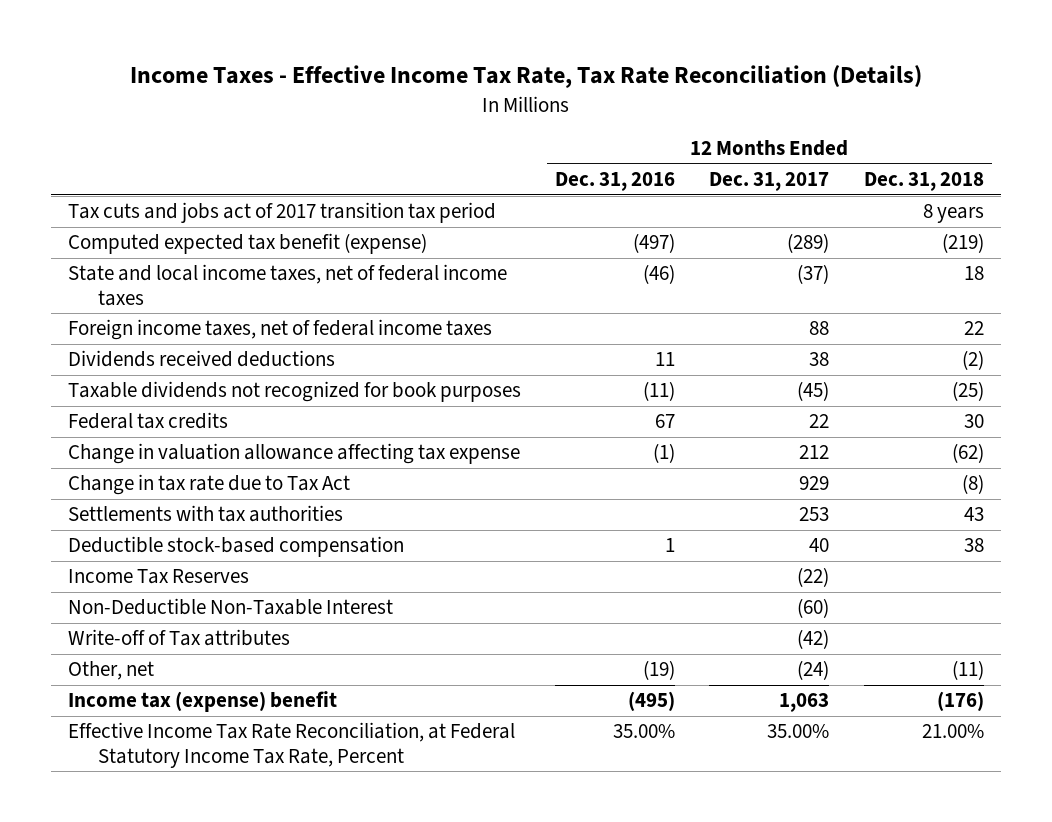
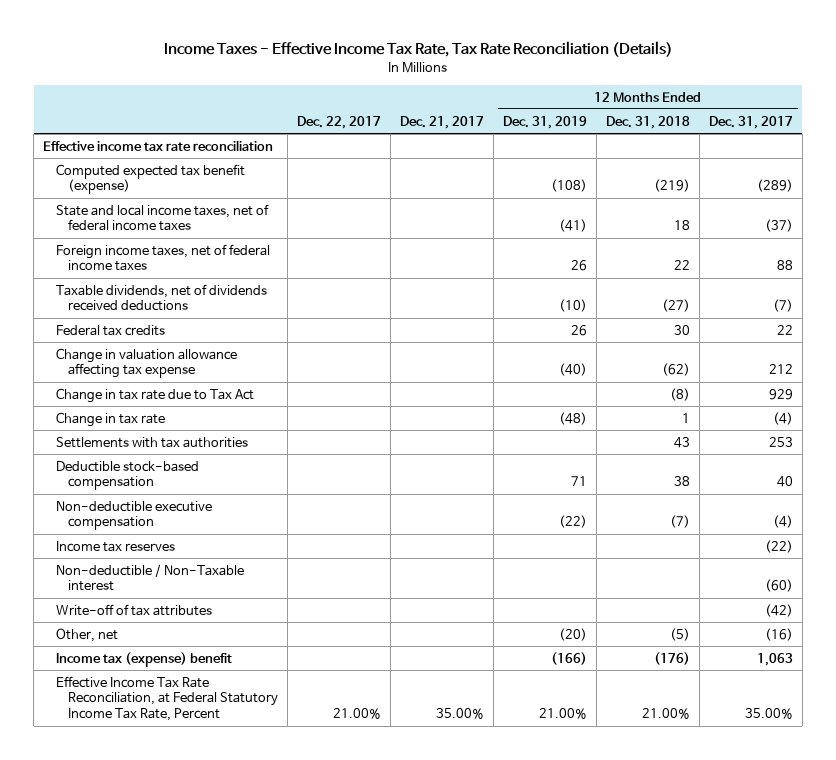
- | 12 Months Ended Dec. 31, 2016 | 12 Months Ended Dec. 31, 2017 | 12 Months Ended Dec. 31, 2018
+ | Dec. 22, 2017 | Dec. 21, 2017 | 12 Months Ended Dec. 31, 2019 | 12 Months Ended Dec. 31, 2018 | 12 Months Ended Dec. 31, 2017
- Tax cuts and jobs act of 2017 transition tax period | | | 8 years
+ Effective income tax rate reconciliation
- Dividends received deductions | 11 | 38 | (2)
- Taxable dividends not recognized for book purposes | (11) | (45) | (25)
+ Taxable dividends, net of dividends received deductions | | | (10) | (27) | (7)
+ Change in tax rate | | | (48) | 1 | (4)
- Income Tax Reserves | | (22) |
- Non-Deductible Non-Taxable Interest | | (60) |
- Write-off of Tax attributes | | (42) |
- Other, net | (19) | (24) | (11)
+ Non-deductible executive compensation | | | (22) | (7) | (4)
+ Income tax reserves | | | | | (22)
+ Non-deductible / Non-Taxable interest | | | | | (60)
+ Write-off of tax attributes | | | | | (42)
+ Other, net | | | (20) | (5) | (16)

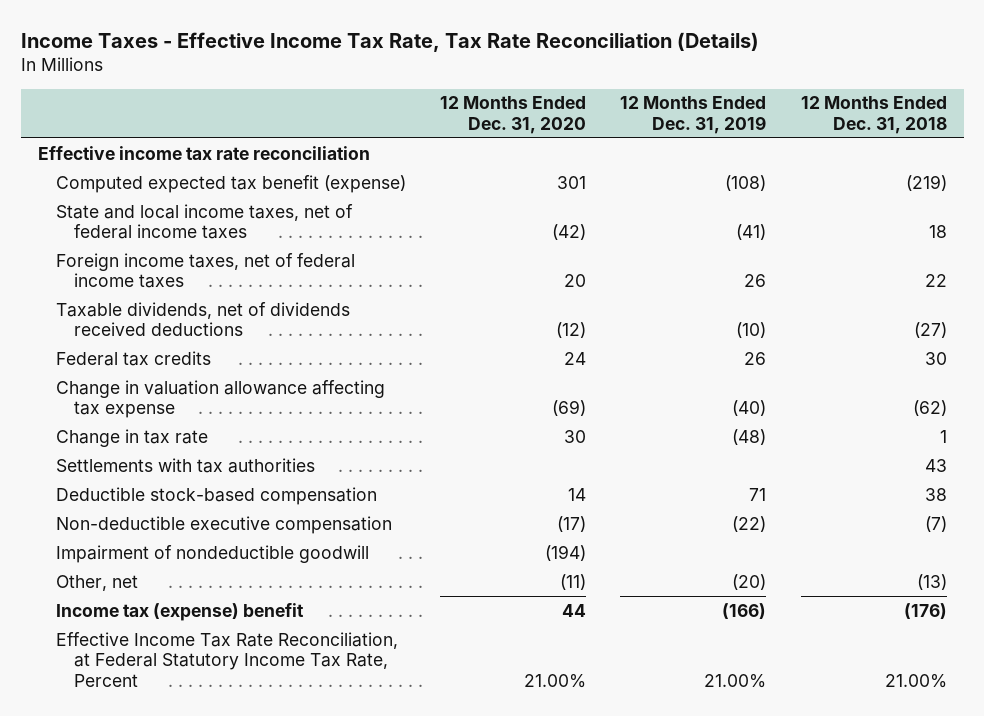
- | Dec. 22, 2017 | Dec. 21, 2017 | 12 Months Ended Dec. 31, 2019 | 12 Months Ended Dec. 31, 2018 | 12 Months Ended Dec. 31, 2017
+ | 12 Months Ended Dec. 31, 2020 | 12 Months Ended Dec. 31, 2019 | 12 Months Ended Dec. 31, 2018
- Change in tax rate due to Tax Act | | | | (8) | 929
- Income tax reserves | | | | | (22)
- Non-deductible / Non-Taxable interest | | | | | (60)
- Write-off of tax attributes | | | | | (42)
- Other, net | | | (20) | (5) | (16)
+ Impairment of nondeductible goodwill | (194) | |
+ Other, net | (11) | (20) | (13)

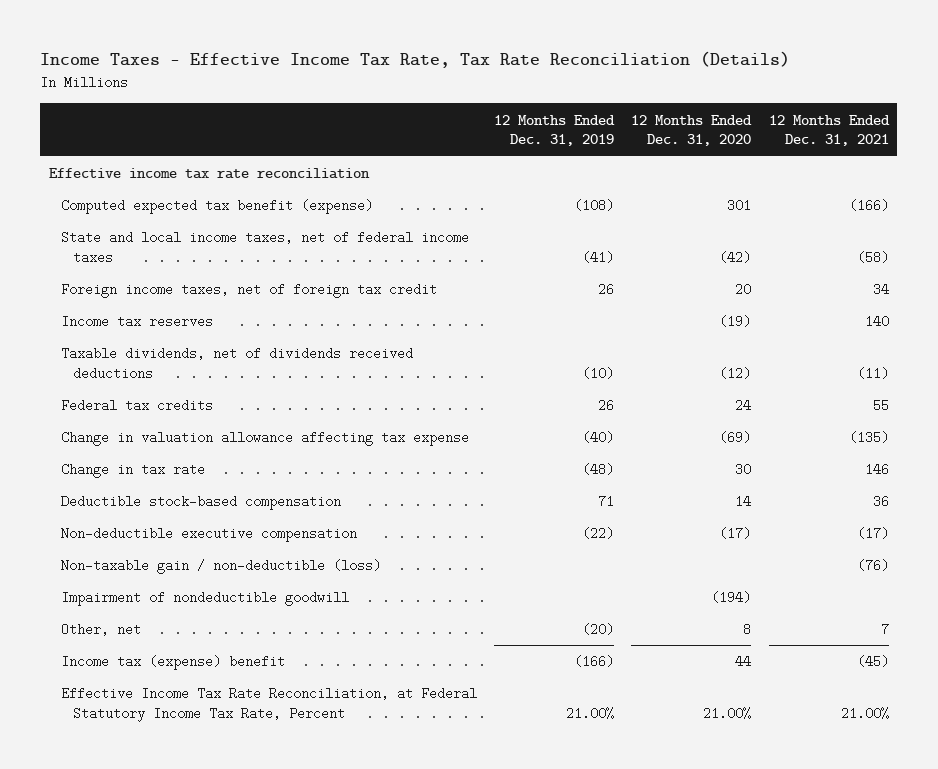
- | 12 Months Ended Dec. 31, 2020 | 12 Months Ended Dec. 31, 2019 | 12 Months Ended Dec. 31, 2018
+ | 12 Months Ended Dec. 31, 2019 | 12 Months Ended Dec. 31, 2020 | 12 Months Ended Dec. 31, 2021
- Foreign income taxes, net of federal income taxes | 20 | 26 | 22
+ Foreign income taxes, net of foreign tax credit | 26 | 20 | 34
+ Income tax reserves | | (19) | 140
- Settlements with tax authorities | | | 43
+ Non-taxable gain / non-deductible (loss) | | | (76)
- Other, net | (11) | (20) | (13)
+ Other, net | (20) | 8 | 7

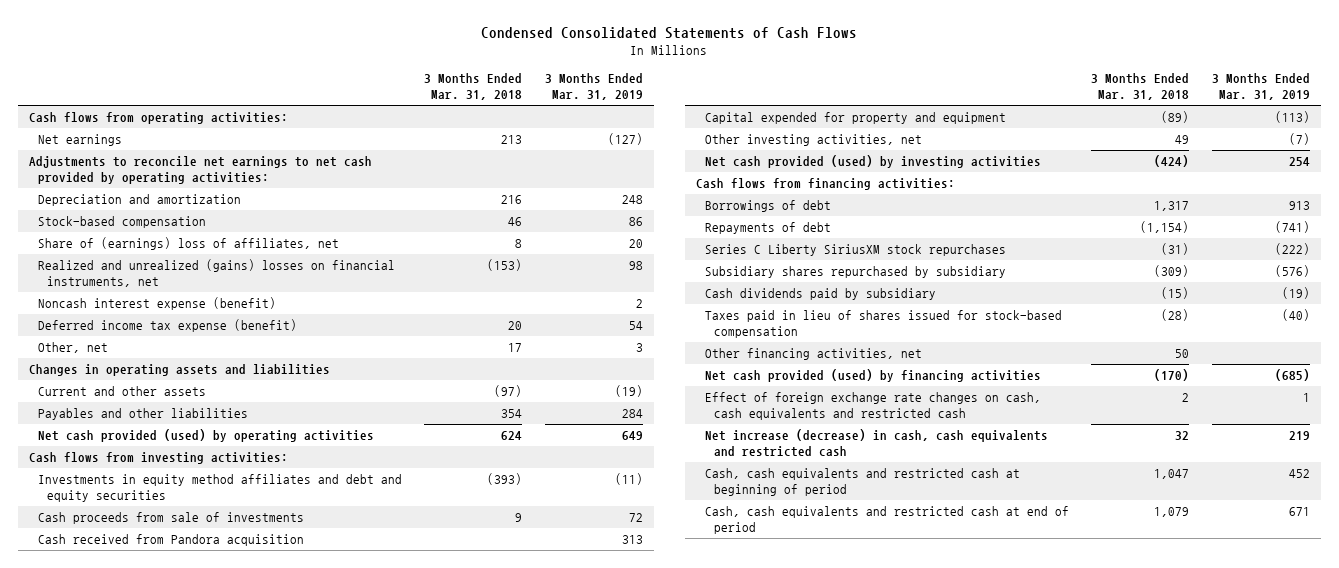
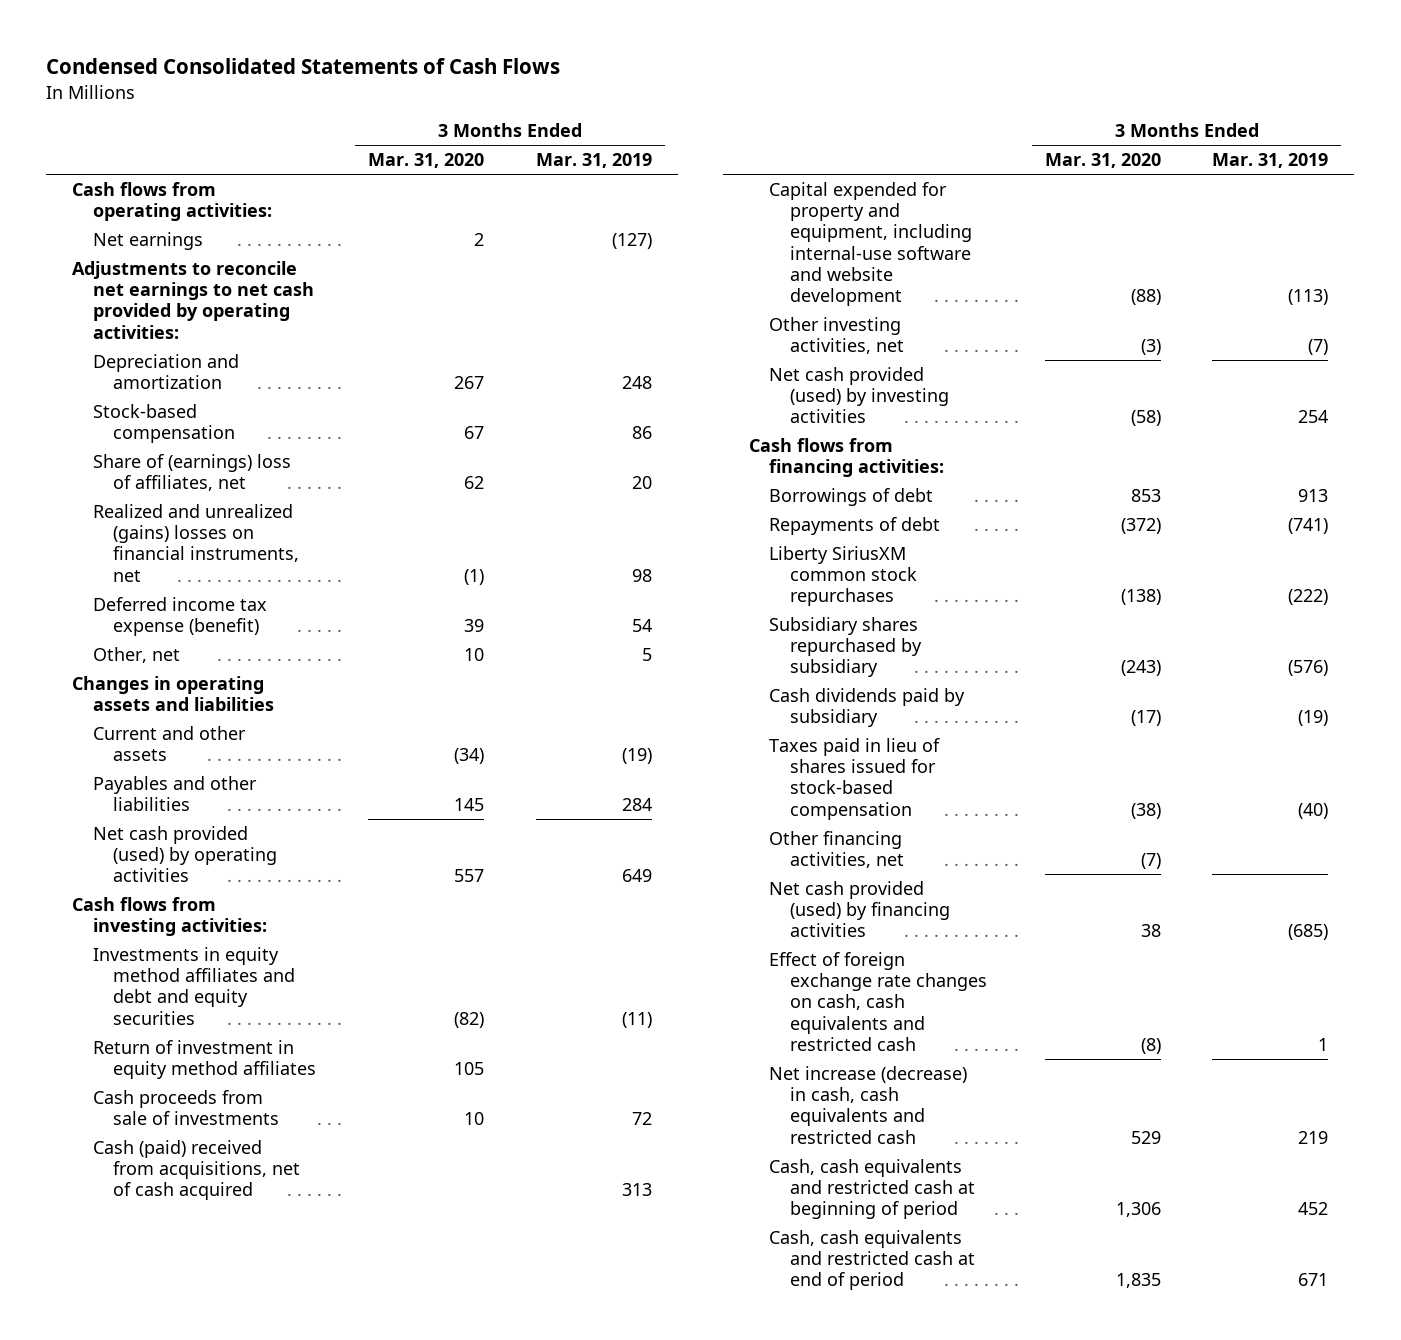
- | 3 Months Ended Mar. 31, 2018 | 3 Months Ended Mar. 31, 2019
+ | 3 Months Ended Mar. 31, 2020 | 3 Months Ended Mar. 31, 2019
- Noncash interest expense (benefit) | | 2
- Other, net | 17 | 3
+ Other, net | 10 | 5
+ Return of investment in equity method affiliates | 105 |
- Cash received from Pandora acquisition | | 313
- Capital expended for property and equipment | (89) | (113)
+ Cash (paid) received from acquisitions, net of cash acquired | | 313
+ Capital expended for property and equipment, including internal-use software and website development | (88) | (113)
- Series C Liberty SiriusXM stock repurchases | (31) | (222)
+ Liberty SiriusXM common stock repurchases | (138) | (222)

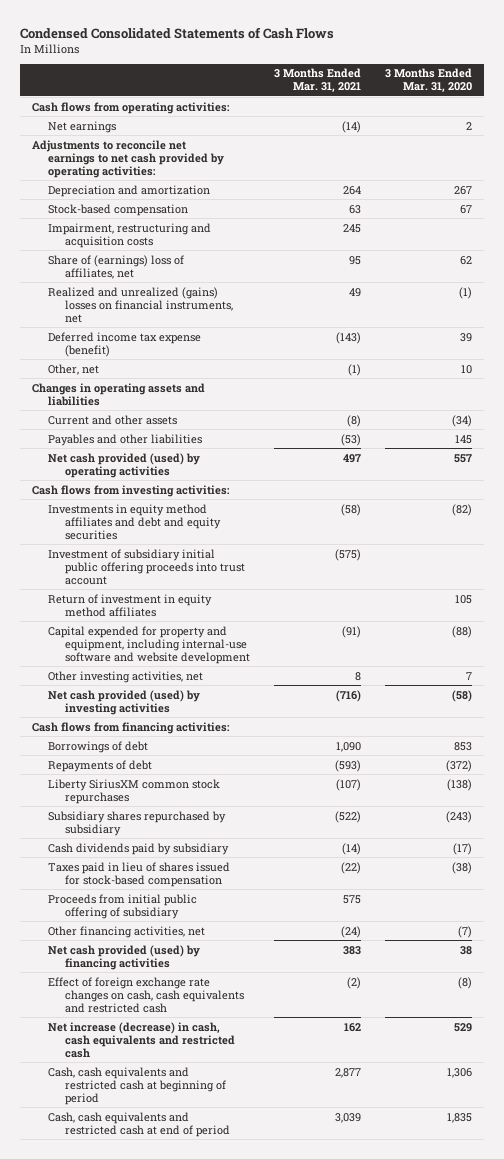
- | 3 Months Ended Mar. 31, 2020 | 3 Months Ended Mar. 31, 2019
+ | 3 Months Ended Mar. 31, 2021 | 3 Months Ended Mar. 31, 2020
+ Impairment, restructuring and acquisition costs | 245 |
+ Investment of subsidiary initial public offering proceeds into trust account | (575) |
- Cash proceeds from sale of investments | 10 | 72
- Cash (paid) received from acquisitions, net of cash acquired | | 313
- Other investing activities, net | (3) | (7)
+ Other investing activities, net | 8 | 7
+ Proceeds from initial public offering of subsidiary | 575 |

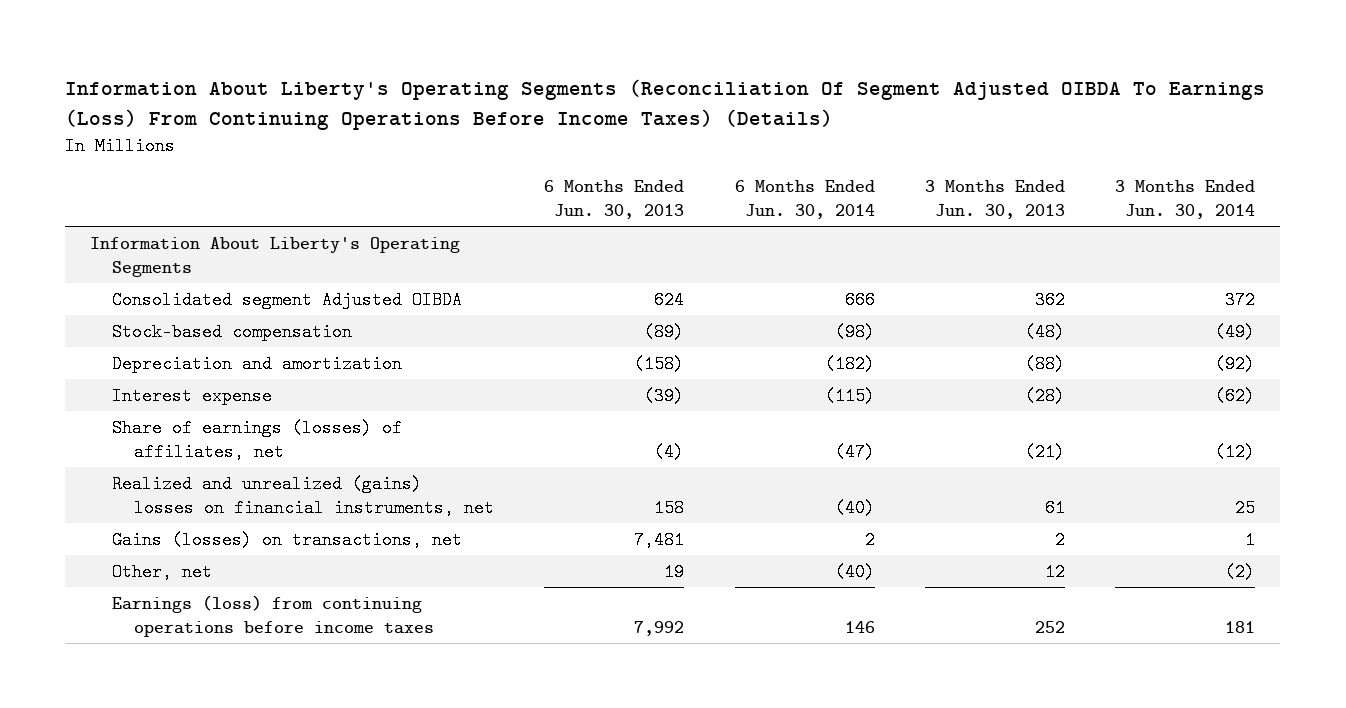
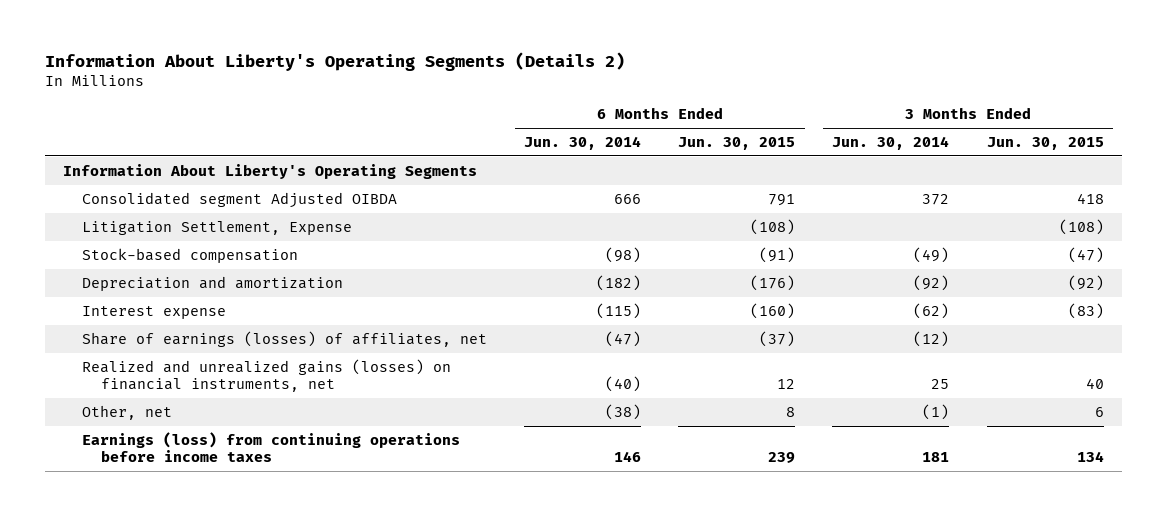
- Information About Liberty's Operating Segments (Reconciliation Of Segment Adjusted OIBDA To Earnings (Loss) From Continuing Operations Before Income Taxes) (Details)
+ Information About Liberty's Operating Segments (Details 2)
- | 6 Months Ended Jun. 30, 2013 | 6 Months Ended Jun. 30, 2014 | 3 Months Ended Jun. 30, 2013 | 3 Months Ended Jun. 30, 2014
+ | 6 Months Ended Jun. 30, 2014 | 6 Months Ended Jun. 30, 2015 | 3 Months Ended Jun. 30, 2014 | 3 Months Ended Jun. 30, 2015
+ Litigation Settlement, Expense | | (108) | | (108)
- Realized and unrealized (gains) losses on financial instruments, net | 158 | (40) | 61 | 25
- Gains (losses) on transactions, net | 7,481 | 2 | 2 | 1
- Other, net | 19 | (40) | 12 | (2)
+ Realized and unrealized gains (losses) on financial instruments, net | (40) | 12 | 25 | 40
+ Other, net | (38) | 8 | (1) | 6

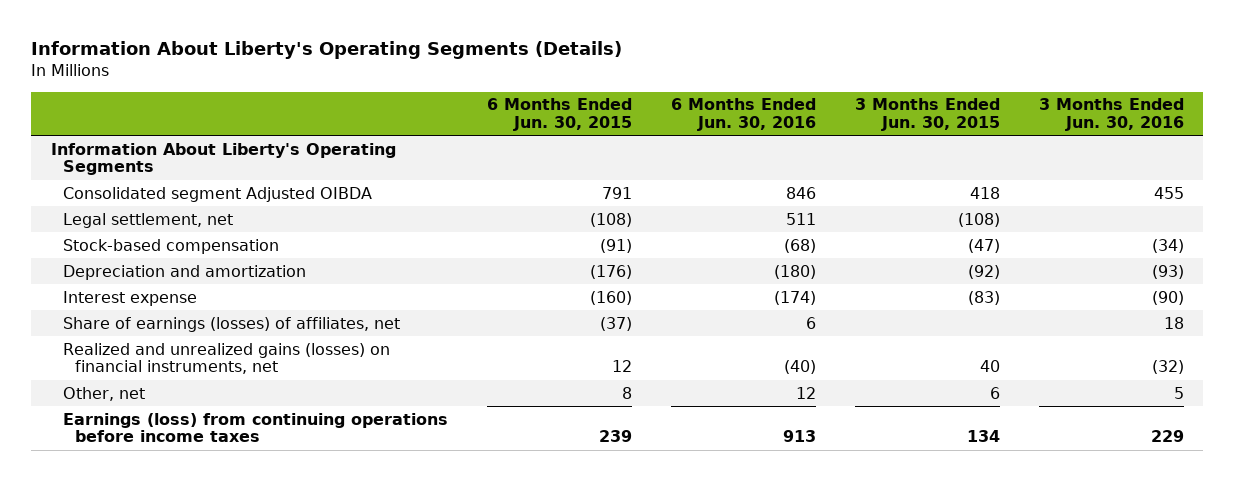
- Information About Liberty's Operating Segments (Details 2)
+ Information About Liberty's Operating Segments (Details)
- | 6 Months Ended Jun. 30, 2014 | 6 Months Ended Jun. 30, 2015 | 3 Months Ended Jun. 30, 2014 | 3 Months Ended Jun. 30, 2015
+ | 6 Months Ended Jun. 30, 2015 | 6 Months Ended Jun. 30, 2016 | 3 Months Ended Jun. 30, 2015 | 3 Months Ended Jun. 30, 2016
- Litigation Settlement, Expense | | (108) | | (108)
+ Legal settlement, net | (108) | 511 | (108) |

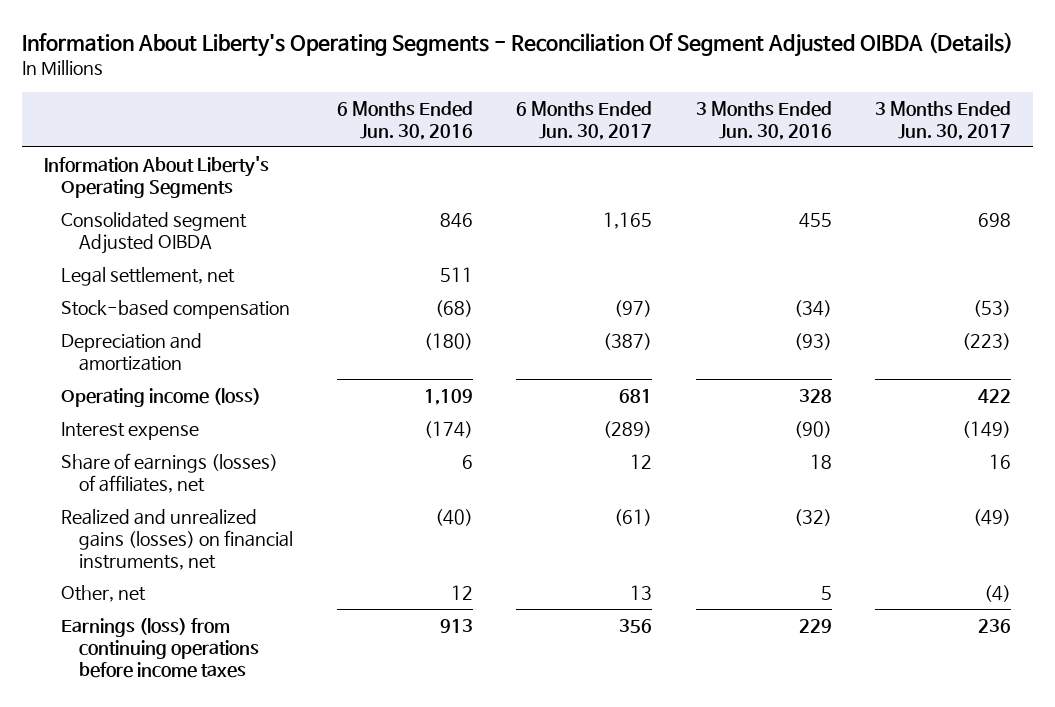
- Information About Liberty's Operating Segments (Details)
+ Information About Liberty's Operating Segments - Reconciliation Of Segment Adjusted OIBDA (Details)
- | 6 Months Ended Jun. 30, 2015 | 6 Months Ended Jun. 30, 2016 | 3 Months Ended Jun. 30, 2015 | 3 Months Ended Jun. 30, 2016
+ | 6 Months Ended Jun. 30, 2016 | 6 Months Ended Jun. 30, 2017 | 3 Months Ended Jun. 30, 2016 | 3 Months Ended Jun. 30, 2017
+ Operating income (loss) | 1,109 | 681 | 328 | 422

